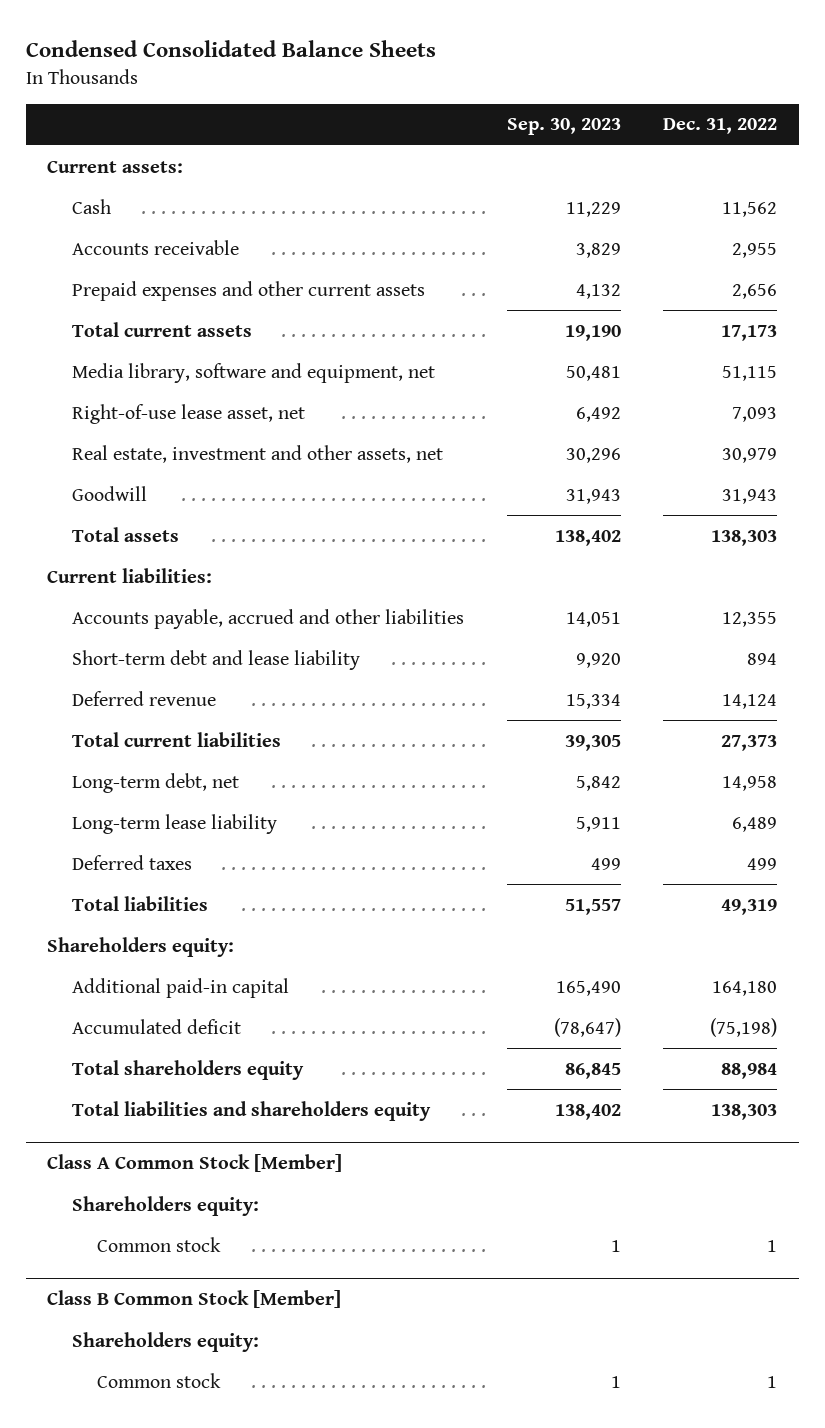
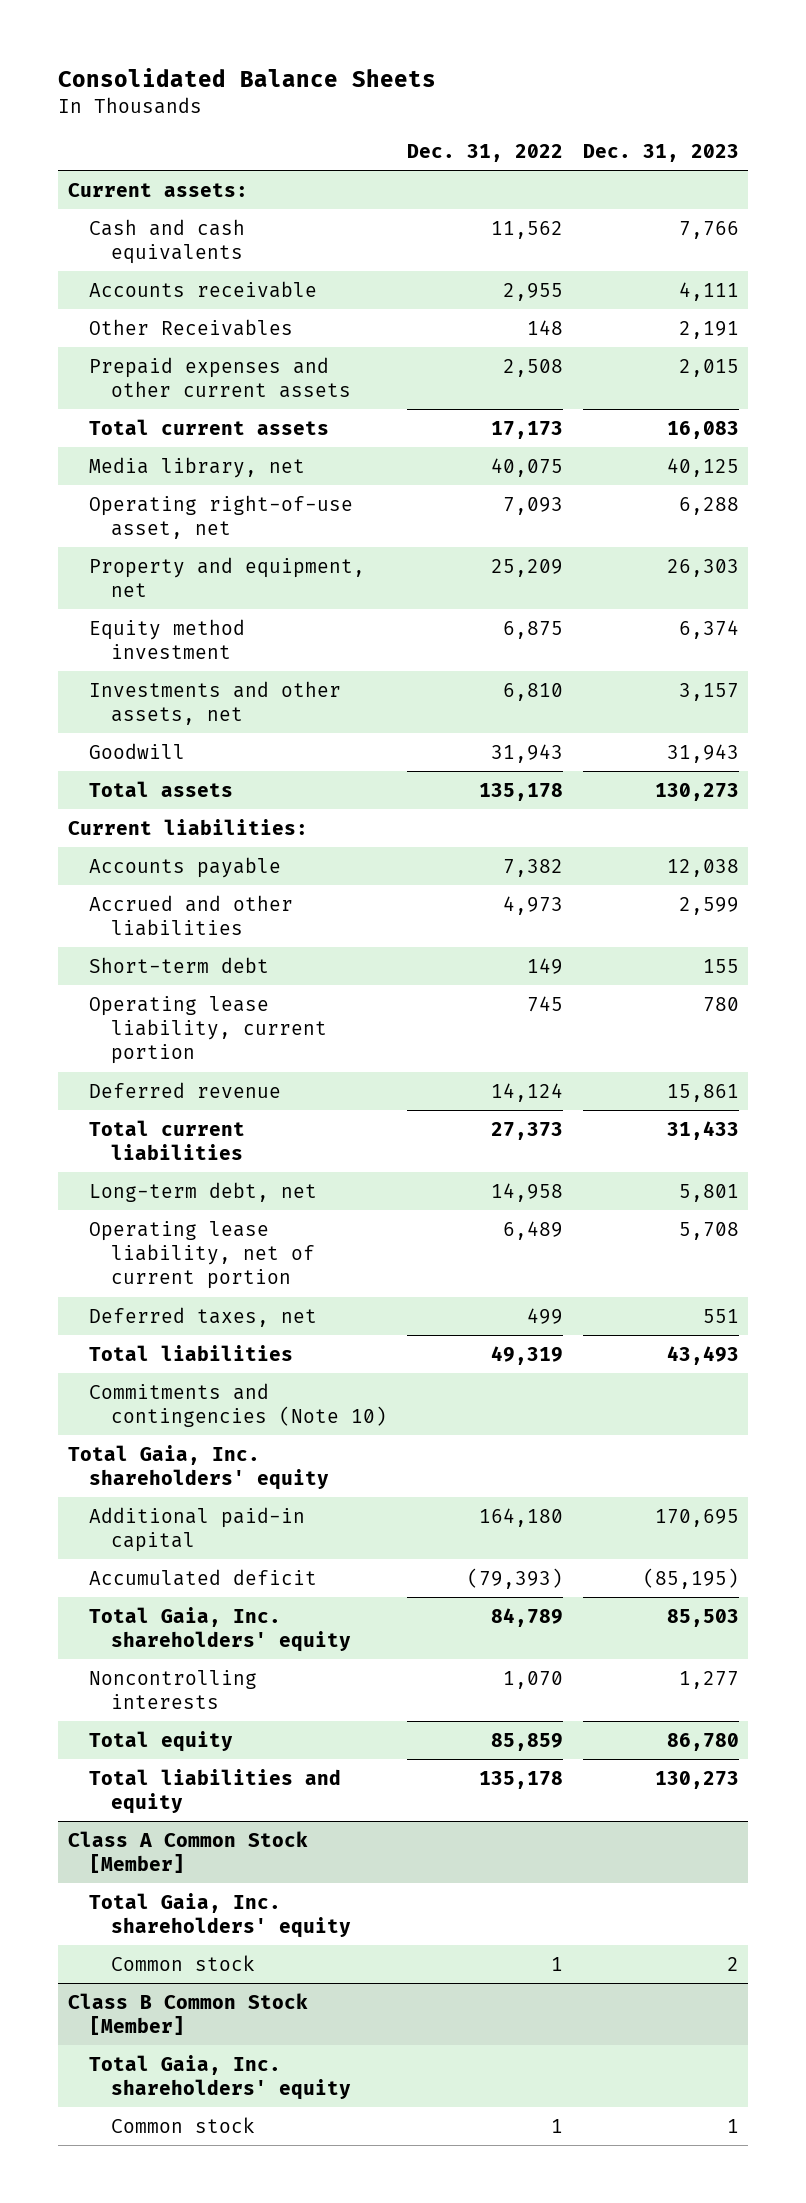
- Condensed Consolidated Balance Sheets
+ Consolidated Balance Sheets
- | Sep. 30, 2023 | Dec. 31, 2022
+ | Dec. 31, 2022 | Dec. 31, 2023
- Cash | 11,229 | 11,562
+ Cash and cash equivalents | 11,562 | 7,766
- Prepaid expenses and other current assets | 4,132 | 2,656
+ Other Receivables | 148 | 2,191
+ Prepaid expenses and other current assets | 2,508 | 2,015
- Media library, software and equipment, net | 50,481 | 51,115
- Right-of-use lease asset, net | 6,492 | 7,093
- Real estate, investment and other assets, net | 30,296 | 30,979
+ Media library, net | 40,075 | 40,125
+ Operating right-of-use asset, net | 7,093 | 6,288
+ Property and equipment, net | 25,209 | 26,303
+ Equity method investment | 6,875 | 6,374
+ Investments and other assets, net | 6,810 | 3,157
- Total assets | 138,402 | 138,303
+ Total assets | 135,178 | 130,273
- Accounts payable, accrued and other liabilities | 14,051 | 12,355
- Short-term debt and lease liability | 9,920 | 894
+ Accounts payable | 7,382 | 12,038
+ Accrued and other liabilities | 4,973 | 2,599
+ Short-term debt | 149 | 155
+ Operating lease liability, current portion | 745 | 780
- Long-term lease liability | 5,911 | 6,489
- Deferred taxes | 499 | 499
+ Operating lease liability, net of current portion | 6,489 | 5,708
+ Deferred taxes, net | 499 | 551
- Shareholders equity:
+ Commitments and contingencies (Note 10)
+ Total Gaia, Inc. shareholders' equity
- Accumulated deficit | (78,647) | (75,198)
- Total shareholders equity | 86,845 | 88,984
- Total liabilities and shareholders equity | 138,402 | 138,303
+ Accumulated deficit | (79,393) | (85,195)
+ Total Gaia, Inc. shareholders' equity | 84,789 | 85,503
+ Noncontrolling interests | 1,070 | 1,277
+ Total equity | 85,859 | 86,780
+ Total liabilities and equity | 135,178 | 130,273
@ Class A Common Stock [Member]
- Shareholders equity:
+ Total Gaia, Inc. shareholders' equity
@ Class B Common Stock [Member]
- Shareholders equity:
+ Total Gaia, Inc. shareholders' equity

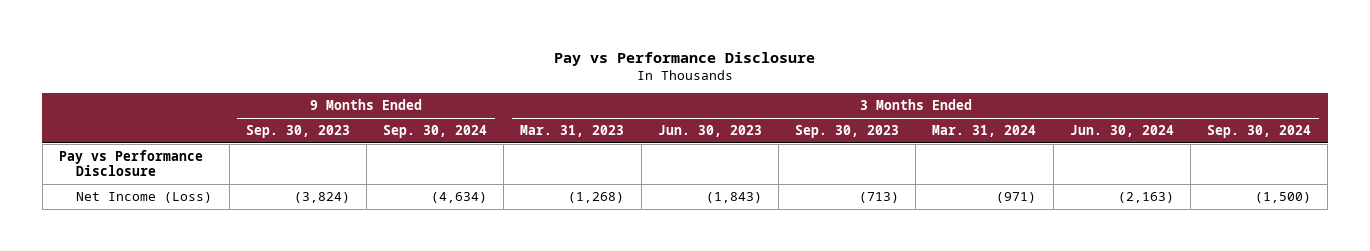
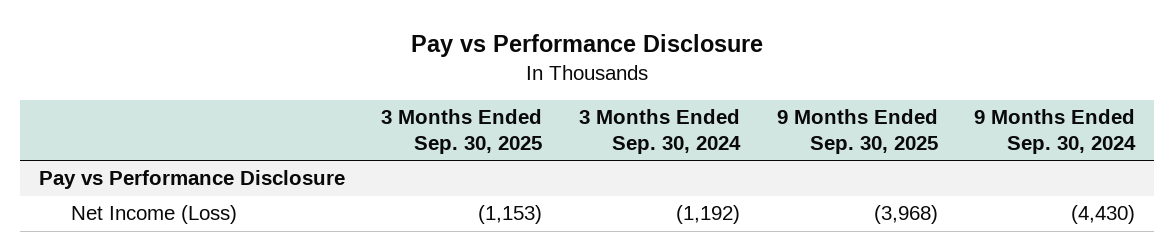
- | 9 Months Ended Sep. 30, 2023 | 9 Months Ended Sep. 30, 2024 | 3 Months Ended Mar. 31, 2023 | 3 Months Ended Jun. 30, 2023 | 3 Months Ended Sep. 30, 2023 | 3 Months Ended Mar. 31, 2024 | 3 Months Ended Jun. 30, 2024 | 3 Months Ended Sep. 30, 2024
+ | 3 Months Ended Sep. 30, 2025 | 3 Months Ended Sep. 30, 2024 | 9 Months Ended Sep. 30, 2025 | 9 Months Ended Sep. 30, 2024
- Net Income (Loss) | (3,824) | (4,634) | (1,268) | (1,843) | (713) | (971) | (2,163) | (1,500)
+ Net Income (Loss) | (1,153) | (1,192) | (3,968) | (4,430)

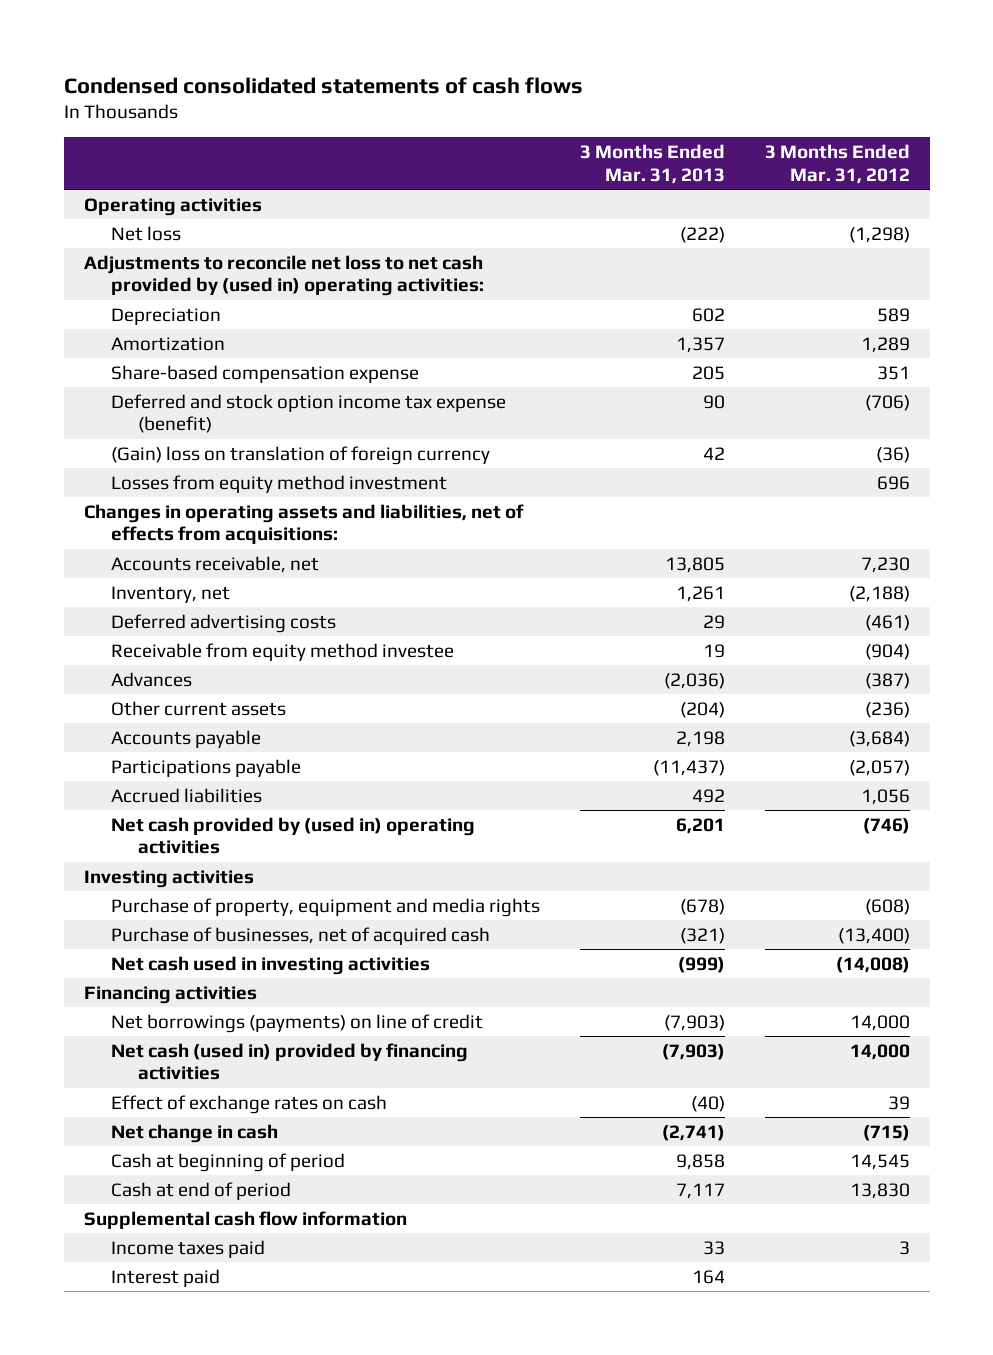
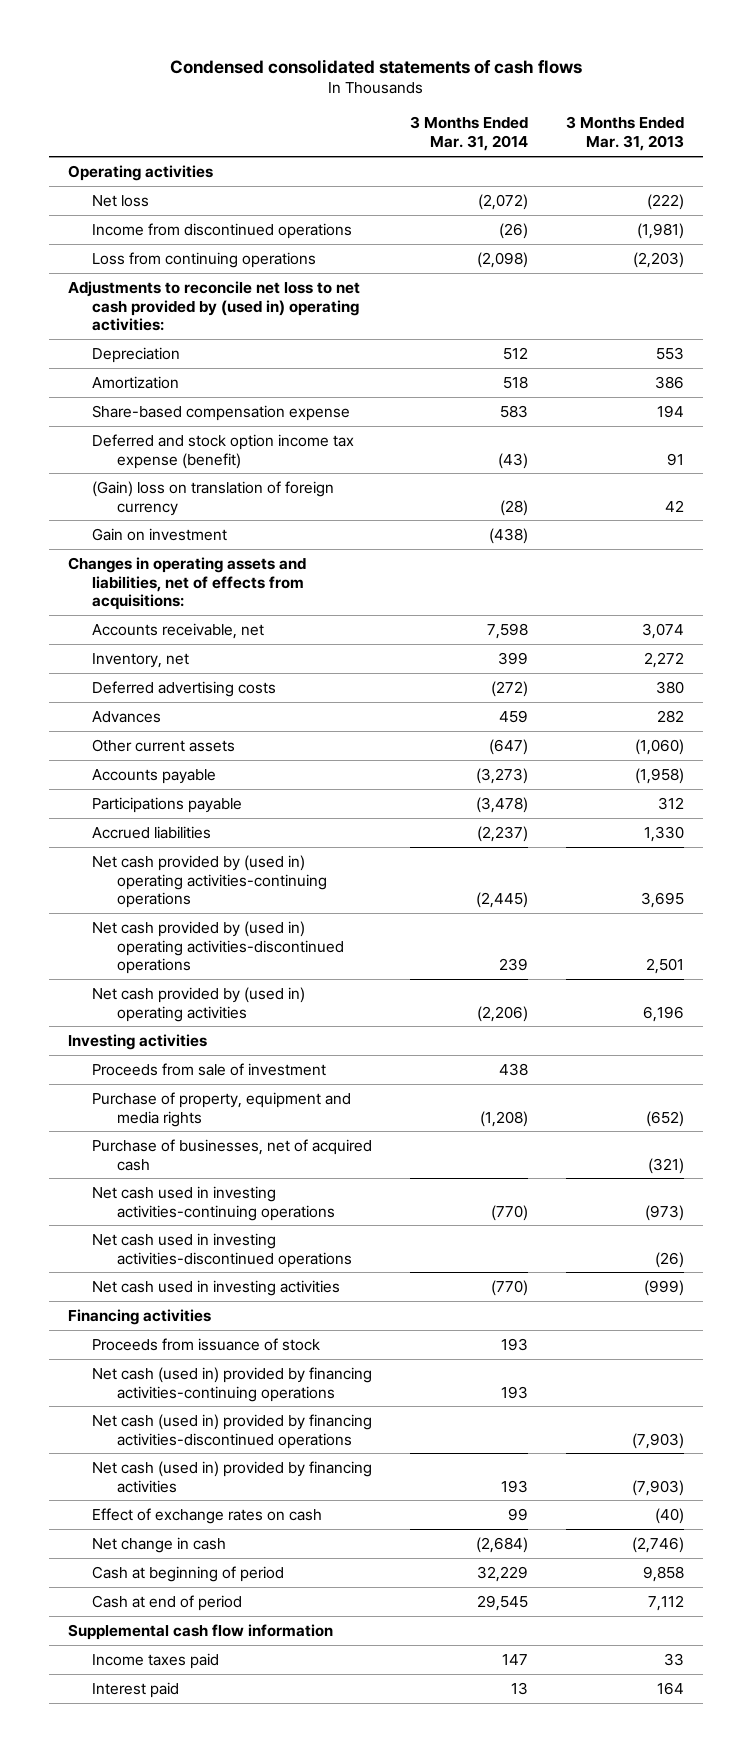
- | 3 Months Ended Mar. 31, 2013 | 3 Months Ended Mar. 31, 2012
+ | 3 Months Ended Mar. 31, 2014 | 3 Months Ended Mar. 31, 2013
+ Income from discontinued operations | (26) | (1,981)
+ Loss from continuing operations | (2,098) | (2,203)
- Depreciation | 602 | 589
- Amortization | 1,357 | 1,289
- Share-based compensation expense | 205 | 351
- Deferred and stock option income tax expense (benefit) | 90 | (706)
+ Depreciation | 512 | 553
+ Amortization | 518 | 386
+ Share-based compensation expense | 583 | 194
+ Deferred and stock option income tax expense (benefit) | (43) | 91
- Losses from equity method investment | | 696
+ Gain on investment | (438) |
- Accounts receivable, net | 13,805 | 7,230
- Inventory, net | 1,261 | (2,188)
- Deferred advertising costs | 29 | (461)
- Receivable from equity method investee | 19 | (904)
- Advances | (2,036) | (387)
- Other current assets | (204) | (236)
- Accounts payable | 2,198 | (3,684)
- Participations payable | (11,437) | (2,057)
- Accrued liabilities | 492 | 1,056
- Net cash provided by (used in) operating activities | 6,201 | (746)
+ Accounts receivable, net | 7,598 | 3,074
+ Inventory, net | 399 | 2,272
+ Deferred advertising costs | (272) | 380
+ Advances | 459 | 282
+ Other current assets | (647) | (1,060)
+ Accounts payable | (3,273) | (1,958)
+ Participations payable | (3,478) | 312
+ Accrued liabilities | (2,237) | 1,330
+ Net cash provided by (used in) operating activities-continuing operations | (2,445) | 3,695
+ Net cash provided by (used in) operating activities-discontinued operations | 239 | 2,501
+ Net cash provided by (used in) operating activities | (2,206) | 6,196
- Purchase of property, equipment and media rights | (678) | (608)
+ Proceeds from sale of investment | 438 |
+ Purchase of property, equipment and media rights | (1,208) | (652)
+ Net cash used in investing activities-continuing operations | (770) | (973)
+ Net cash used in investing activities-discontinued operations | | (26)
- Net borrowings (payments) on line of credit | (7,903) | 14,000
+ Proceeds from issuance of stock | 193 |
+ Net cash (used in) provided by financing activities-continuing operations | 193 |
+ Net cash (used in) provided by financing activities-discontinued operations | | (7,903)
- Net change in cash | (2,741) | (715)
+ Net change in cash | (2,684) | (2,746)
- Cash at end of period | 7,117 | 13,830
+ Cash at end of period | 29,545 | 7,112

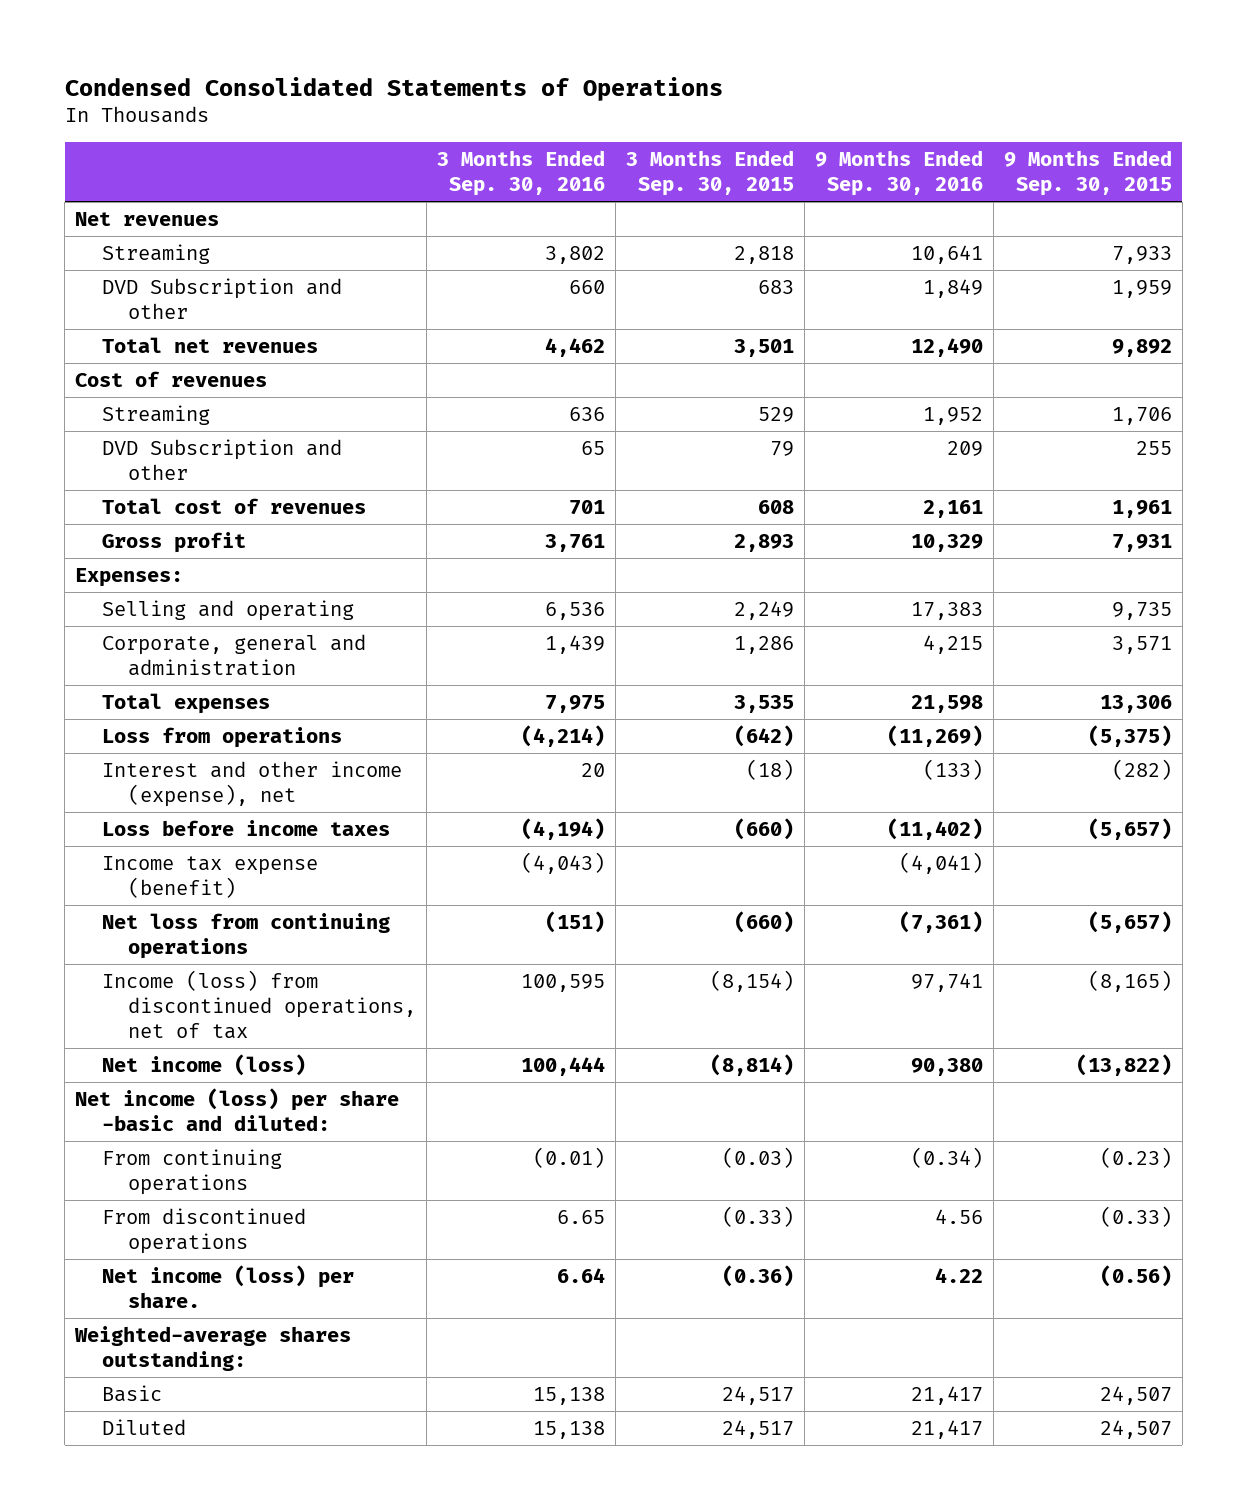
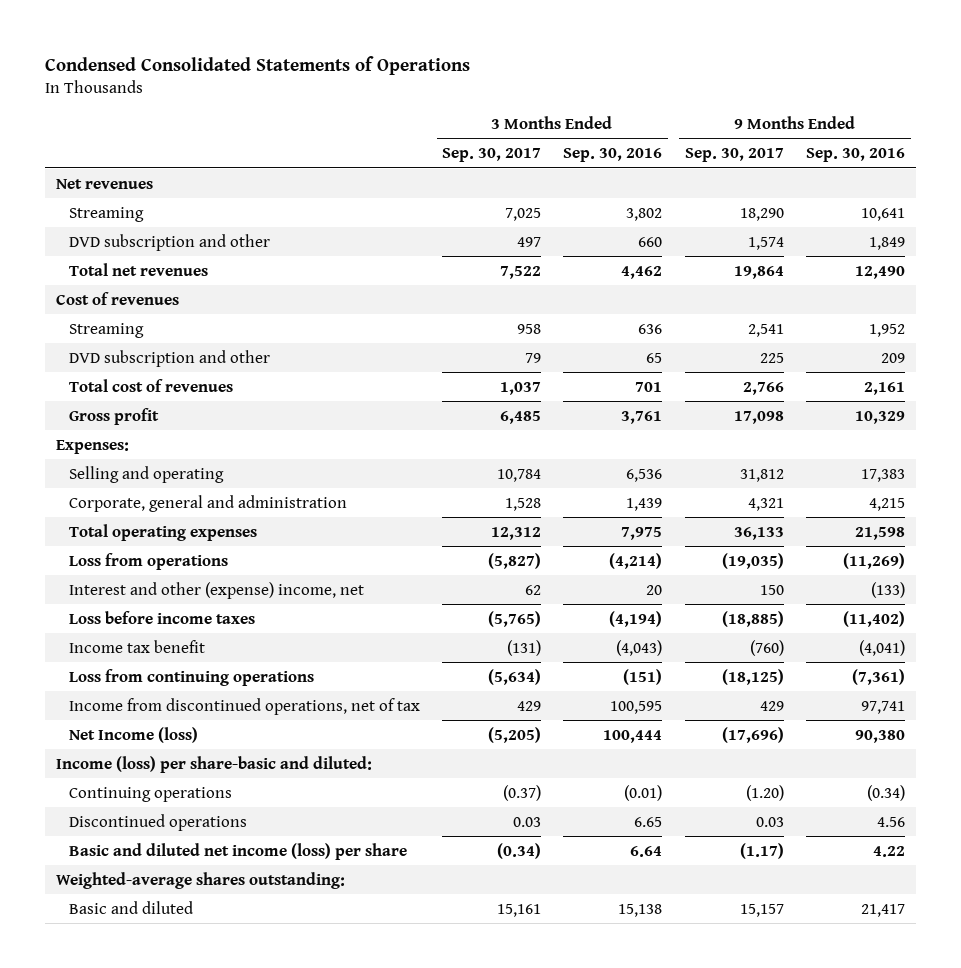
- | 3 Months Ended Sep. 30, 2016 | 3 Months Ended Sep. 30, 2015 | 9 Months Ended Sep. 30, 2016 | 9 Months Ended Sep. 30, 2015
+ | 3 Months Ended Sep. 30, 2017 | 3 Months Ended Sep. 30, 2016 | 9 Months Ended Sep. 30, 2017 | 9 Months Ended Sep. 30, 2016
- DVD Subscription and other | 660 | 683 | 1,849 | 1,959
+ DVD subscription and other | 497 | 660 | 1,574 | 1,849
- DVD Subscription and other | 65 | 79 | 209 | 255
+ DVD subscription and other | 79 | 65 | 225 | 209
- Total expenses | 7,975 | 3,535 | 21,598 | 13,306
+ Total operating expenses | 12,312 | 7,975 | 36,133 | 21,598
- Interest and other income (expense), net | 20 | (18) | (133) | (282)
+ Interest and other (expense) income, net | 62 | 20 | 150 | (133)
- Income tax expense (benefit) | (4,043) | | (4,041) |
- Net loss from continuing operations | (151) | (660) | (7,361) | (5,657)
- Income (loss) from discontinued operations, net of tax | 100,595 | (8,154) | 97,741 | (8,165)
- Net income (loss) | 100,444 | (8,814) | 90,380 | (13,822)
- Net income (loss) per share -basic and diluted:
- From continuing operations | (0.01) | (0.03) | (0.34) | (0.23)
- From discontinued operations | 6.65 | (0.33) | 4.56 | (0.33)
- Net income (loss) per share. | 6.64 | (0.36) | 4.22 | (0.56)
+ Income tax benefit | (131) | (4,043) | (760) | (4,041)
+ Loss from continuing operations | (5,634) | (151) | (18,125) | (7,361)
+ Income from discontinued operations, net of tax | 429 | 100,595 | 429 | 97,741
+ Net Income (loss) | (5,205) | 100,444 | (17,696) | 90,380
+ Income (loss) per share-basic and diluted:
+ Continuing operations | (0.37) | (0.01) | (1.20) | (0.34)
+ Discontinued operations | 0.03 | 6.65 | 0.03 | 4.56
+ Basic and diluted net income (loss) per share | (0.34) | 6.64 | (1.17) | 4.22
- Basic | 15,138 | 24,517 | 21,417 | 24,507
- Diluted | 15,138 | 24,517 | 21,417 | 24,507
+ Basic and diluted | 15,161 | 15,138 | 15,157 | 21,417

